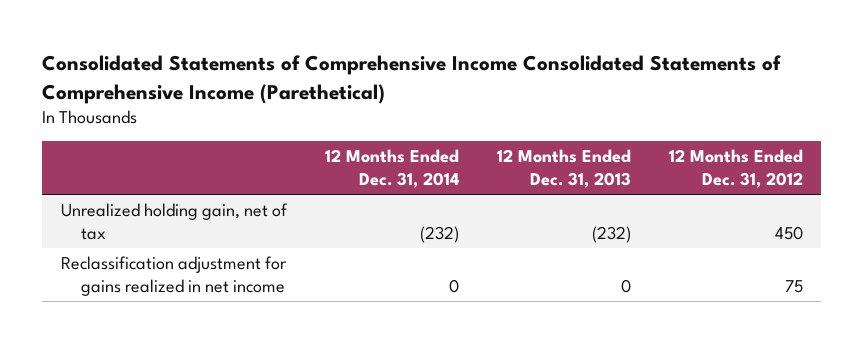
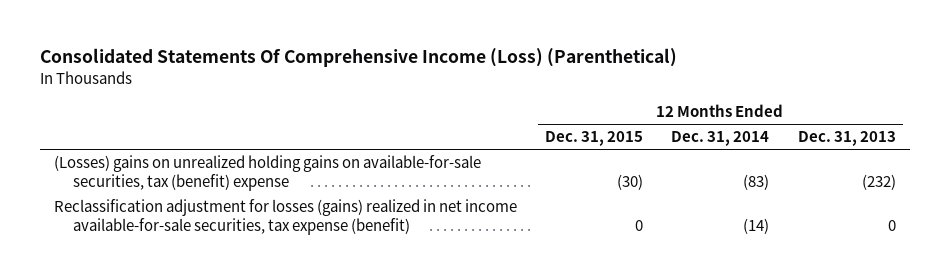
- Consolidated Statements of Comprehensive Income Consolidated Statements of Comprehensive Income (Parethetical)
+ Consolidated Statements Of Comprehensive Income (Loss) (Parenthetical)
- | 12 Months Ended Dec. 31, 2014 | 12 Months Ended Dec. 31, 2013 | 12 Months Ended Dec. 31, 2012
+ | 12 Months Ended Dec. 31, 2015 | 12 Months Ended Dec. 31, 2014 | 12 Months Ended Dec. 31, 2013
- Unrealized holding gain, net of tax | (232) | (232) | 450
- Reclassification adjustment for gains realized in net income | 0 | 0 | 75
+ (Losses) gains on unrealized holding gains on available-for-sale securities, tax (benefit) expense | (30) | (83) | (232)
+ Reclassification adjustment for losses (gains) realized in net income available-for-sale securities, tax expense (benefit) | 0 | (14) | 0

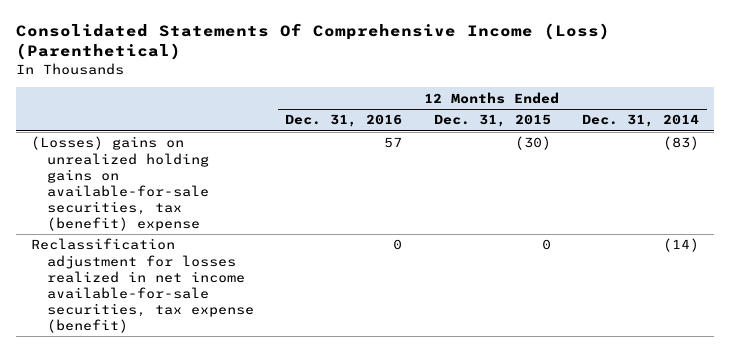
- | 12 Months Ended Dec. 31, 2015 | 12 Months Ended Dec. 31, 2014 | 12 Months Ended Dec. 31, 2013
+ | 12 Months Ended Dec. 31, 2016 | 12 Months Ended Dec. 31, 2015 | 12 Months Ended Dec. 31, 2014
- Reclassification adjustment for losses (gains) realized in net income available-for-sale securities, tax expense (benefit) | 0 | (14) | 0
+ Reclassification adjustment for losses realized in net income available-for-sale securities, tax expense (benefit) | 0 | 0 | (14)

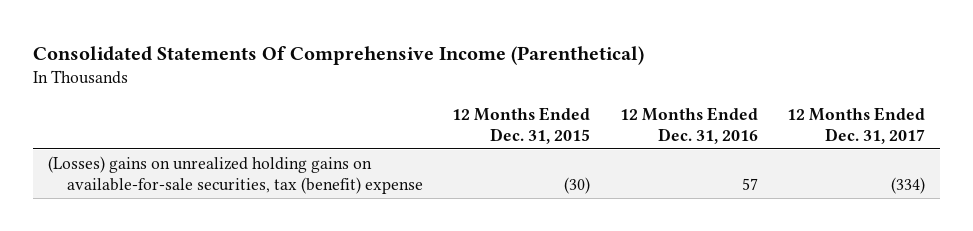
- Consolidated Statements Of Comprehensive Income (Loss) (Parenthetical)
+ Consolidated Statements Of Comprehensive Income (Parenthetical)
- | 12 Months Ended Dec. 31, 2016 | 12 Months Ended Dec. 31, 2015 | 12 Months Ended Dec. 31, 2014
+ | 12 Months Ended Dec. 31, 2015 | 12 Months Ended Dec. 31, 2016 | 12 Months Ended Dec. 31, 2017
- Reclassification adjustment for losses realized in net income available-for-sale securities, tax expense (benefit) | 0 | 0 | (14)

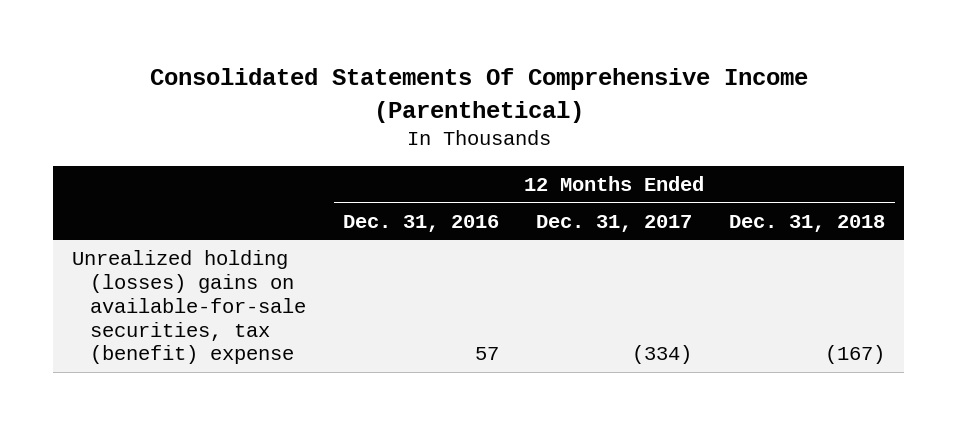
- | 12 Months Ended Dec. 31, 2015 | 12 Months Ended Dec. 31, 2016 | 12 Months Ended Dec. 31, 2017
+ | 12 Months Ended Dec. 31, 2016 | 12 Months Ended Dec. 31, 2017 | 12 Months Ended Dec. 31, 2018
- (Losses) gains on unrealized holding gains on available-for-sale securities, tax (benefit) expense | (30) | 57 | (334)
+ Unrealized holding (losses) gains on available-for-sale securities, tax (benefit) expense | 57 | (334) | (167)

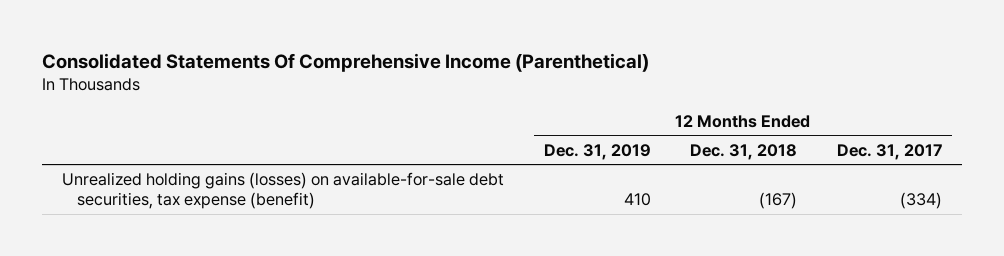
- | 12 Months Ended Dec. 31, 2016 | 12 Months Ended Dec. 31, 2017 | 12 Months Ended Dec. 31, 2018
+ | 12 Months Ended Dec. 31, 2019 | 12 Months Ended Dec. 31, 2018 | 12 Months Ended Dec. 31, 2017
- Unrealized holding (losses) gains on available-for-sale securities, tax (benefit) expense | 57 | (334) | (167)
+ Unrealized holding gains (losses) on available-for-sale debt securities, tax expense (benefit) | 410 | (167) | (334)

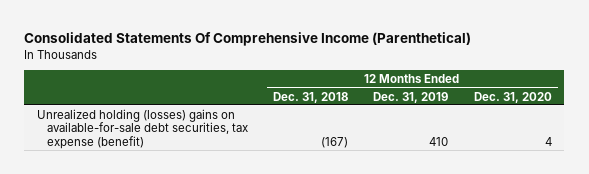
- | 12 Months Ended Dec. 31, 2019 | 12 Months Ended Dec. 31, 2018 | 12 Months Ended Dec. 31, 2017
+ | 12 Months Ended Dec. 31, 2018 | 12 Months Ended Dec. 31, 2019 | 12 Months Ended Dec. 31, 2020
- Unrealized holding gains (losses) on available-for-sale debt securities, tax expense (benefit) | 410 | (167) | (334)
+ Unrealized holding (losses) gains on available-for-sale debt securities, tax expense (benefit) | (167) | 410 | 4

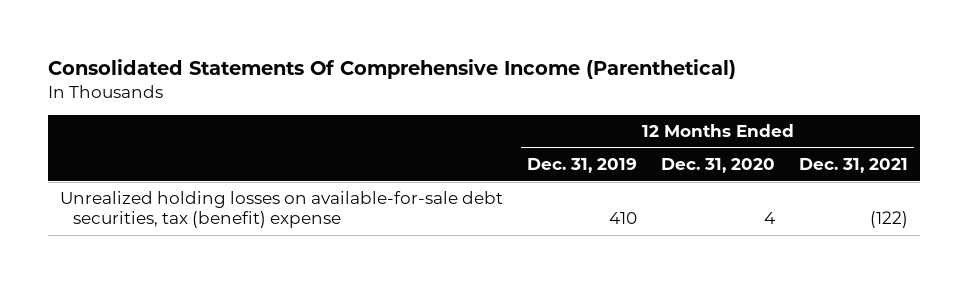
- | 12 Months Ended Dec. 31, 2018 | 12 Months Ended Dec. 31, 2019 | 12 Months Ended Dec. 31, 2020
+ | 12 Months Ended Dec. 31, 2019 | 12 Months Ended Dec. 31, 2020 | 12 Months Ended Dec. 31, 2021
- Unrealized holding (losses) gains on available-for-sale debt securities, tax expense (benefit) | (167) | 410 | 4
+ Unrealized holding losses on available-for-sale debt securities, tax (benefit) expense | 410 | 4 | (122)

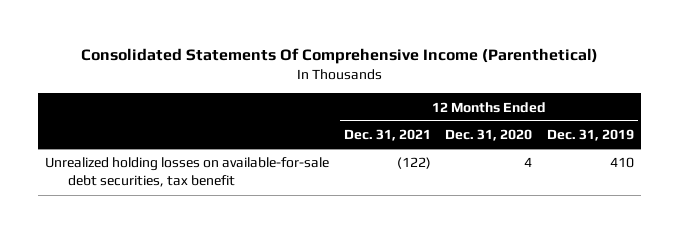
- | 12 Months Ended Dec. 31, 2019 | 12 Months Ended Dec. 31, 2020 | 12 Months Ended Dec. 31, 2021
+ | 12 Months Ended Dec. 31, 2021 | 12 Months Ended Dec. 31, 2020 | 12 Months Ended Dec. 31, 2019
- Unrealized holding losses on available-for-sale debt securities, tax (benefit) expense | 410 | 4 | (122)
+ Unrealized holding losses on available-for-sale debt securities, tax benefit | (122) | 4 | 410

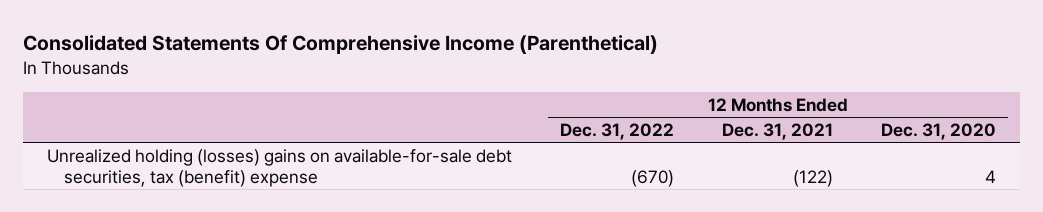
- | 12 Months Ended Dec. 31, 2021 | 12 Months Ended Dec. 31, 2020 | 12 Months Ended Dec. 31, 2019
+ | 12 Months Ended Dec. 31, 2022 | 12 Months Ended Dec. 31, 2021 | 12 Months Ended Dec. 31, 2020
- Unrealized holding losses on available-for-sale debt securities, tax benefit | (122) | 4 | 410
+ Unrealized holding (losses) gains on available-for-sale debt securities, tax (benefit) expense | (670) | (122) | 4

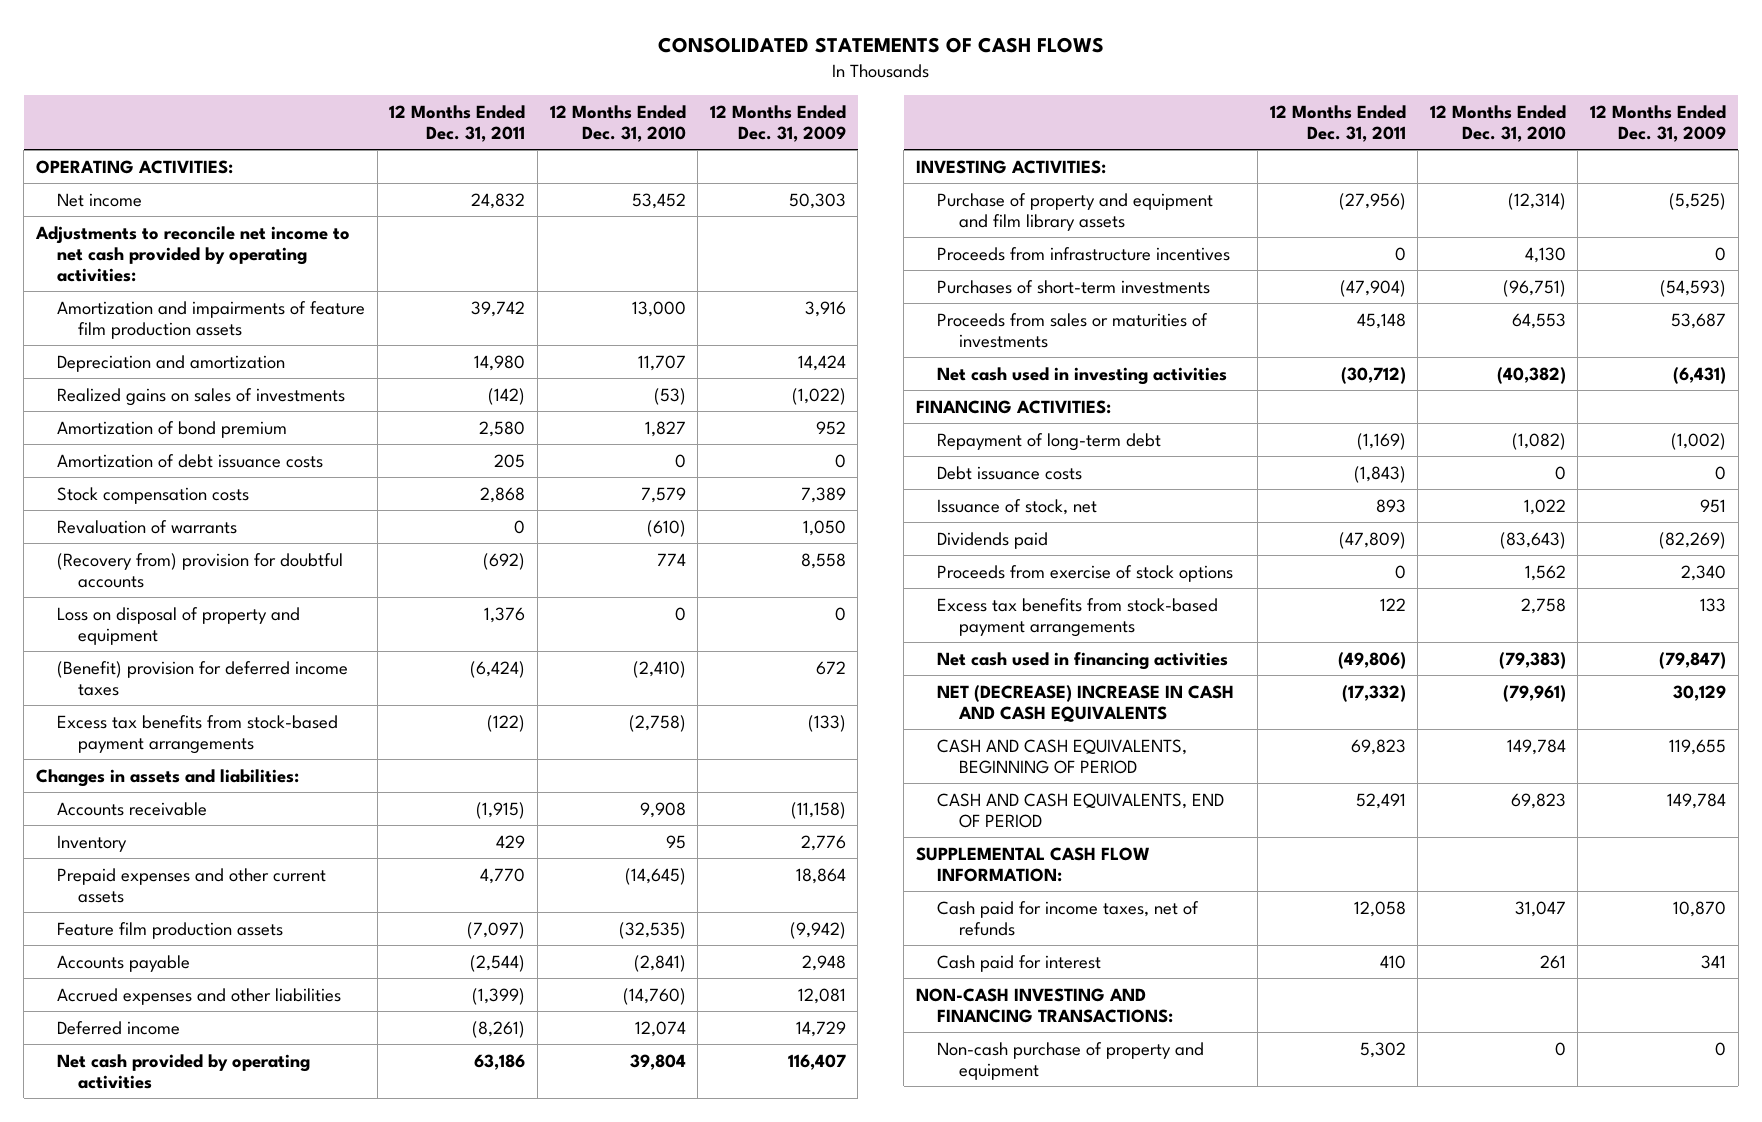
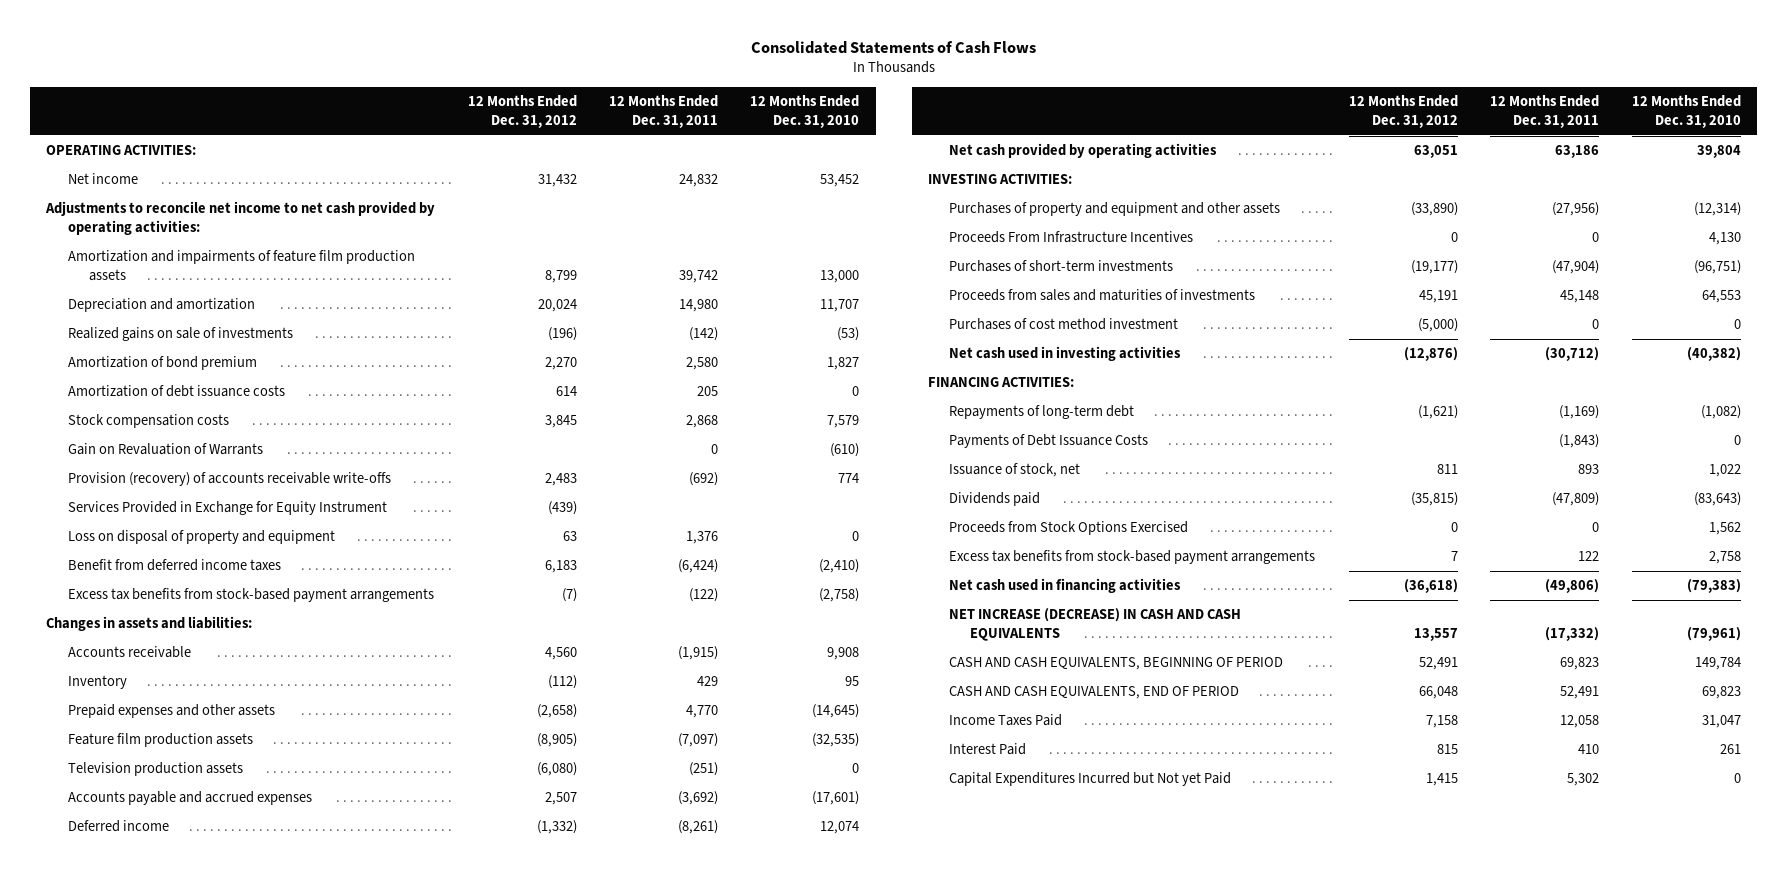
- CONSOLIDATED STATEMENTS OF CASH FLOWS
+ Consolidated Statements of Cash Flows
- | 12 Months Ended Dec. 31, 2011 | 12 Months Ended Dec. 31, 2010 | 12 Months Ended Dec. 31, 2009
+ | 12 Months Ended Dec. 31, 2012 | 12 Months Ended Dec. 31, 2011 | 12 Months Ended Dec. 31, 2010
- Realized gains on sales of investments | (142) | (53) | (1,022)
+ Realized gains on sale of investments | (196) | (142) | (53)
- Revaluation of warrants | 0 | (610) | 1,050
- (Recovery from) provision for doubtful accounts | (692) | 774 | 8,558
+ Gain on Revaluation of Warrants | | 0 | (610)
+ Provision (recovery) of accounts receivable write-offs | 2,483 | (692) | 774
+ Services Provided in Exchange for Equity Instrument | (439) | |
- (Benefit) provision for deferred income taxes | (6,424) | (2,410) | 672
+ Benefit from deferred income taxes | 6,183 | (6,424) | (2,410)
- Prepaid expenses and other current assets | 4,770 | (14,645) | 18,864
+ Prepaid expenses and other assets | (2,658) | 4,770 | (14,645)
- Accounts payable | (2,544) | (2,841) | 2,948
- Accrued expenses and other liabilities | (1,399) | (14,760) | 12,081
+ Television production assets | (6,080) | (251) | 0
+ Accounts payable and accrued expenses | 2,507 | (3,692) | (17,601)
- Purchase of property and equipment and film library assets | (27,956) | (12,314) | (5,525)
- Proceeds from infrastructure incentives | 0 | 4,130 | 0
+ Purchases of property and equipment and other assets | (33,890) | (27,956) | (12,314)
+ Proceeds From Infrastructure Incentives | 0 | 0 | 4,130
- Proceeds from sales or maturities of investments | 45,148 | 64,553 | 53,687
+ Proceeds from sales and maturities of investments | 45,191 | 45,148 | 64,553
+ Purchases of cost method investment | (5,000) | 0 | 0
- Repayment of long-term debt | (1,169) | (1,082) | (1,002)
- Debt issuance costs | (1,843) | 0 | 0
+ Repayments of long-term debt | (1,621) | (1,169) | (1,082)
+ Payments of Debt Issuance Costs | | (1,843) | 0
- Proceeds from exercise of stock options | 0 | 1,562 | 2,340
+ Proceeds from Stock Options Exercised | 0 | 0 | 1,562
- NET (DECREASE) INCREASE IN CASH AND CASH EQUIVALENTS | (17,332) | (79,961) | 30,129
+ NET INCREASE (DECREASE) IN CASH AND CASH EQUIVALENTS | 13,557 | (17,332) | (79,961)
- SUPPLEMENTAL CASH FLOW INFORMATION:
- Cash paid for income taxes, net of refunds | 12,058 | 31,047 | 10,870
- Cash paid for interest | 410 | 261 | 341
- NON-CASH INVESTING AND FINANCING TRANSACTIONS:
- Non-cash purchase of property and equipment | 5,302 | 0 | 0
+ Income Taxes Paid | 7,158 | 12,058 | 31,047
+ Interest Paid | 815 | 410 | 261
+ Capital Expenditures Incurred but Not yet Paid | 1,415 | 5,302 | 0

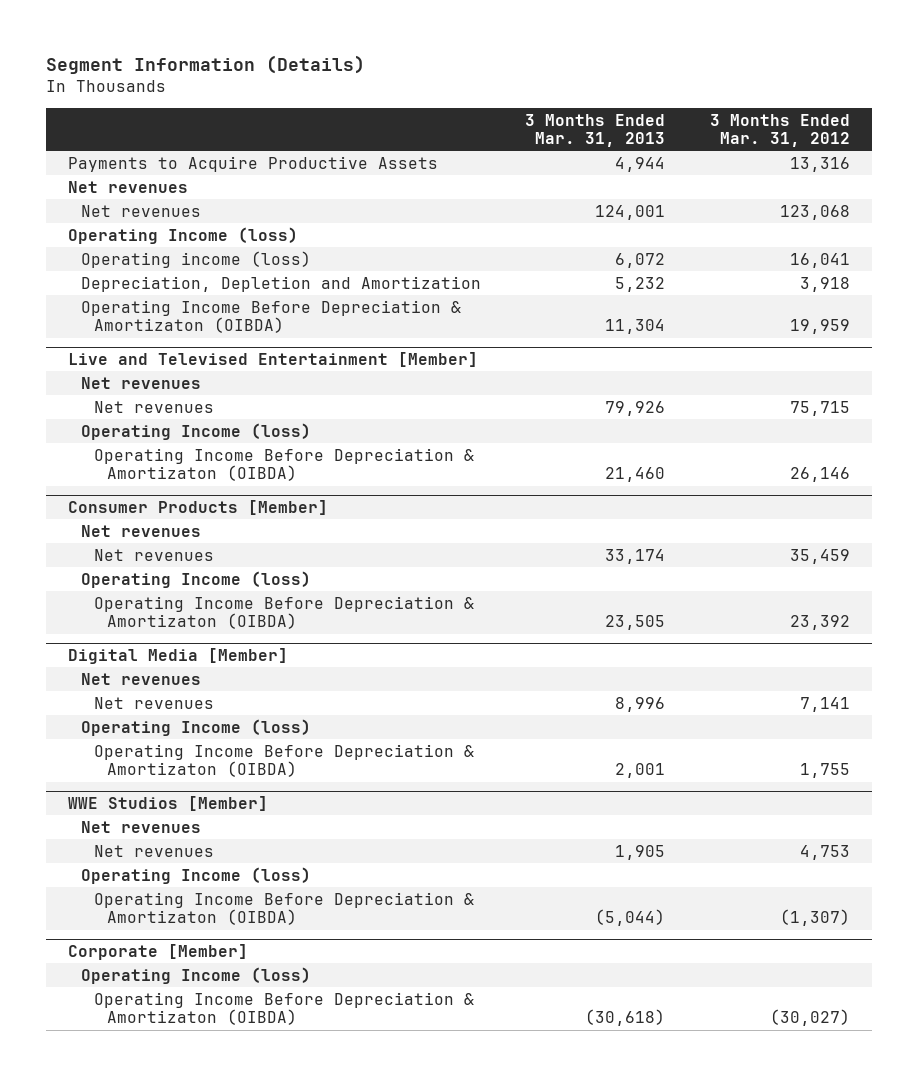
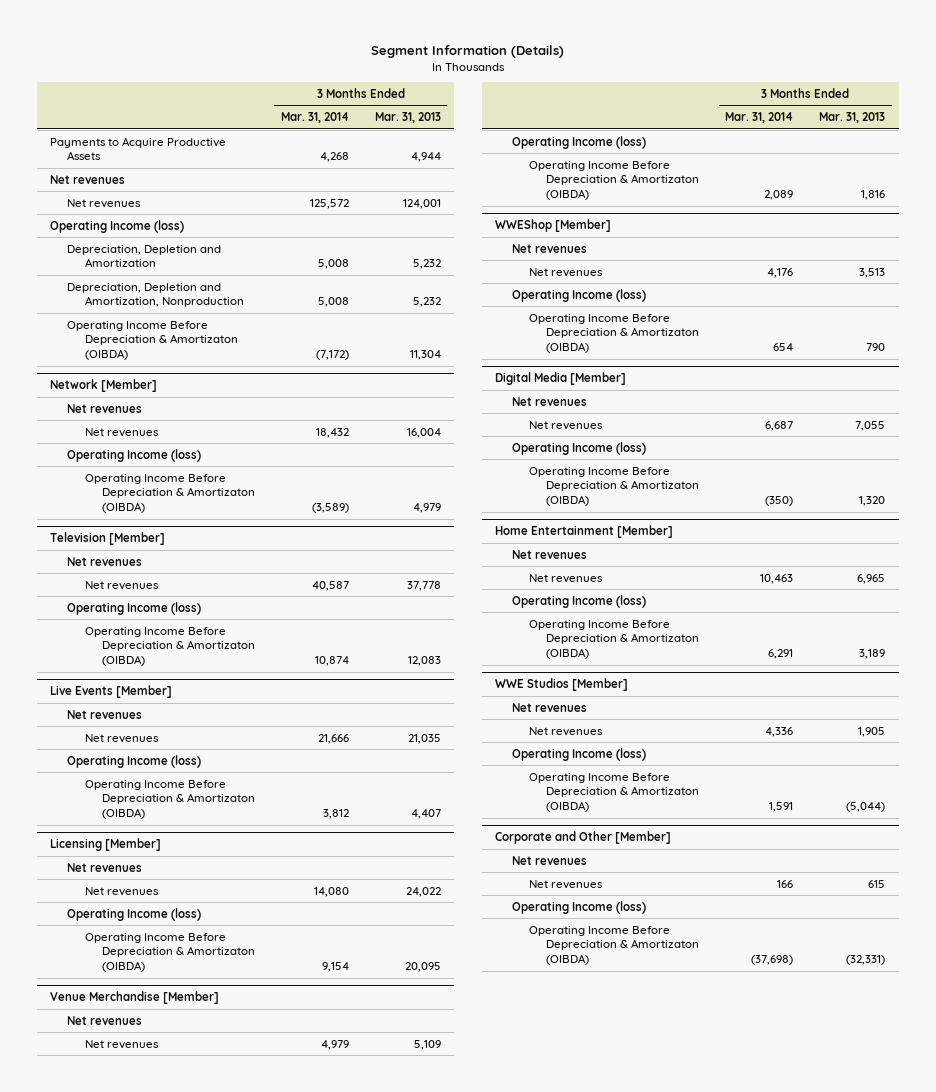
- | 3 Months Ended Mar. 31, 2013 | 3 Months Ended Mar. 31, 2012
+ | 3 Months Ended Mar. 31, 2014 | 3 Months Ended Mar. 31, 2013
- Operating income (loss) | 6,072 | 16,041
+ Depreciation, Depletion and Amortization, Nonproduction | 5,008 | 5,232
- Live and Televised Entertainment [Member]
+ Network [Member]
- Net revenues | 79,926 | 75,715
+ Net revenues | 18,432 | 16,004
- Operating Income Before Depreciation & Amortizaton (OIBDA) | 21,460 | 26,146
- Consumer Products [Member]
+ Operating Income Before Depreciation & Amortizaton (OIBDA) | (3,589) | 4,979
+ Television [Member]
- Net revenues | 33,174 | 35,459
+ Net revenues | 40,587 | 37,778
- Operating Income Before Depreciation & Amortizaton (OIBDA) | 23,505 | 23,392
+ Operating Income Before Depreciation & Amortizaton (OIBDA) | 10,874 | 12,083
+ Live Events [Member]
+ Net revenues
+ Net revenues | 21,666 | 21,035
+ Operating Income (loss)
+ Operating Income Before Depreciation & Amortizaton (OIBDA) | 3,812 | 4,407
+ Licensing [Member]
+ Net revenues
+ Net revenues | 14,080 | 24,022
+ Operating Income (loss)
+ Operating Income Before Depreciation & Amortizaton (OIBDA) | 9,154 | 20,095
+ Venue Merchandise [Member]
+ Net revenues
+ Net revenues | 4,979 | 5,109
+ Operating Income (loss)
+ Operating Income Before Depreciation & Amortizaton (OIBDA) | 2,089 | 1,816
+ WWEShop [Member]
+ Net revenues
+ Net revenues | 4,176 | 3,513
+ Operating Income (loss)
+ Operating Income Before Depreciation & Amortizaton (OIBDA) | 654 | 790
@ Digital Media [Member]
- Net revenues | 8,996 | 7,141
+ Net revenues | 6,687 | 7,055
- Operating Income Before Depreciation & Amortizaton (OIBDA) | 2,001 | 1,755
+ Operating Income Before Depreciation & Amortizaton (OIBDA) | (350) | 1,320
+ Home Entertainment [Member]
+ Net revenues
+ Net revenues | 10,463 | 6,965
+ Operating Income (loss)
+ Operating Income Before Depreciation & Amortizaton (OIBDA) | 6,291 | 3,189
- Corporate [Member]
+ Corporate and Other [Member]
+ Net revenues
+ Net revenues | 166 | 615
- Operating Income Before Depreciation & Amortizaton (OIBDA) | (30,618) | (30,027)
+ Operating Income Before Depreciation & Amortizaton (OIBDA) | (37,698) | (32,331)

